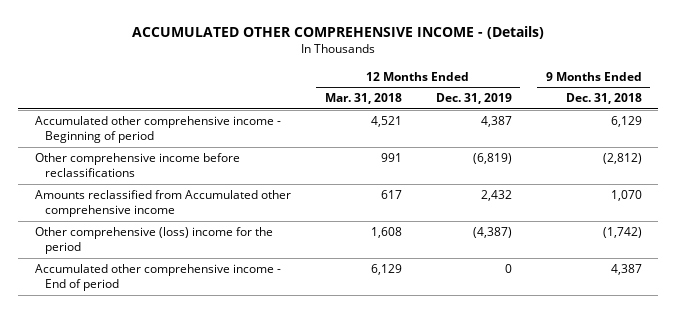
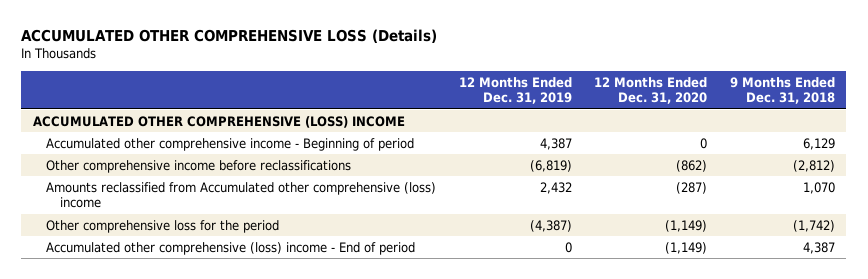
- ACCUMULATED OTHER COMPREHENSIVE INCOME - (Details)
+ ACCUMULATED OTHER COMPREHENSIVE LOSS (Details)
- | 12 Months Ended Mar. 31, 2018 | 12 Months Ended Dec. 31, 2019 | 9 Months Ended Dec. 31, 2018
+ | 12 Months Ended Dec. 31, 2019 | 12 Months Ended Dec. 31, 2020 | 9 Months Ended Dec. 31, 2018
+ ACCUMULATED OTHER COMPREHENSIVE (LOSS) INCOME
- Amounts reclassified from Accumulated other comprehensive income | 617 | 2,432 | 1,070
- Other comprehensive (loss) income for the period | 1,608 | (4,387) | (1,742)
- Accumulated other comprehensive income - End of period | 6,129 | 0 | 4,387
+ Amounts reclassified from Accumulated other comprehensive (loss) income | 2,432 | (287) | 1,070
+ Other comprehensive loss for the period | (4,387) | (1,149) | (1,742)
+ Accumulated other comprehensive (loss) income - End of period | 0 | (1,149) | 4,387

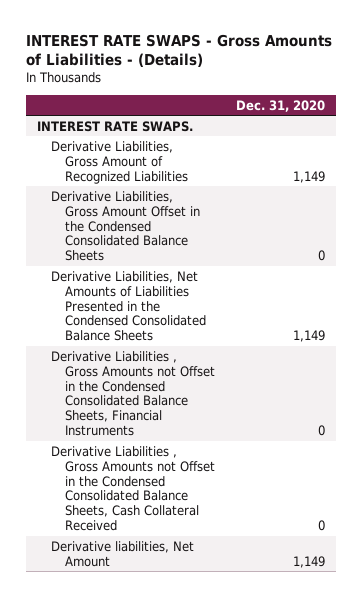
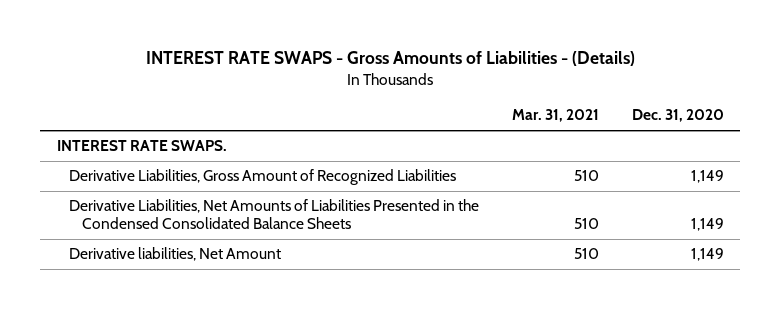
- | Dec. 31, 2020
+ | Mar. 31, 2021 | Dec. 31, 2020
- Derivative Liabilities, Gross Amount Offset in the Condensed Consolidated Balance Sheets | 0
- Derivative Liabilities , Gross Amounts not Offset in the Condensed Consolidated Balance Sheets, Financial Instruments | 0
- Derivative Liabilities , Gross Amounts not Offset in the Condensed Consolidated Balance Sheets, Cash Collateral Received | 0

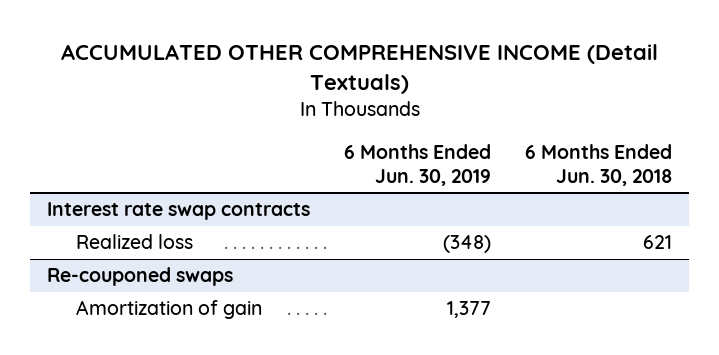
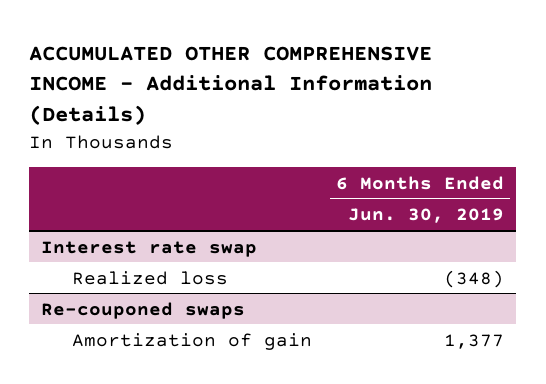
- ACCUMULATED OTHER COMPREHENSIVE INCOME (Detail Textuals)
+ ACCUMULATED OTHER COMPREHENSIVE INCOME - Additional Information (Details)
- | 6 Months Ended Jun. 30, 2019 | 6 Months Ended Jun. 30, 2018
+ | 6 Months Ended Jun. 30, 2019
- Interest rate swap contracts
+ Interest rate swap

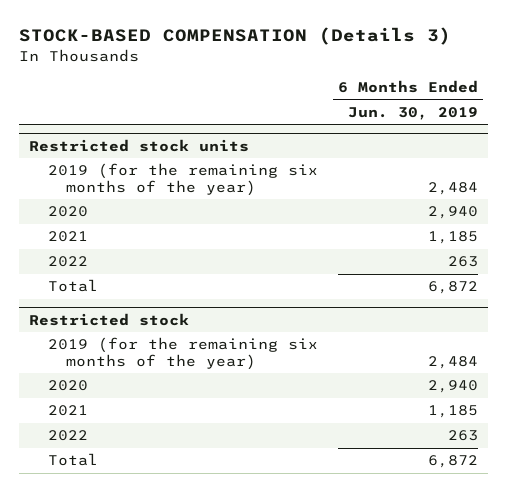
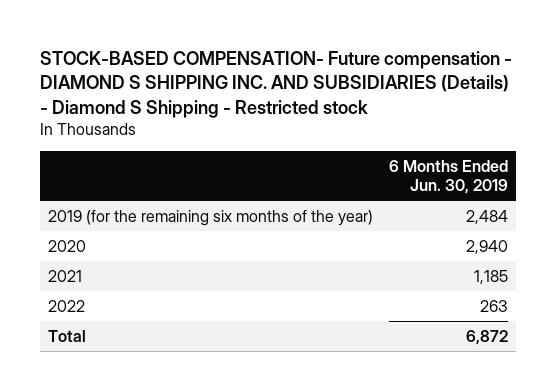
- STOCK-BASED COMPENSATION (Details 3)
+ STOCK-BASED COMPENSATION- Future compensation - DIAMOND S SHIPPING INC. AND SUBSIDIARIES (Details) - Diamond S Shipping - Restricted stock
- Restricted stock units
- Restricted stock
- 2019 (for the remaining six months of the year) | 2,484
- 2020 | 2,940
- 2021 | 1,185
- 2022 | 263
- Total | 6,872

